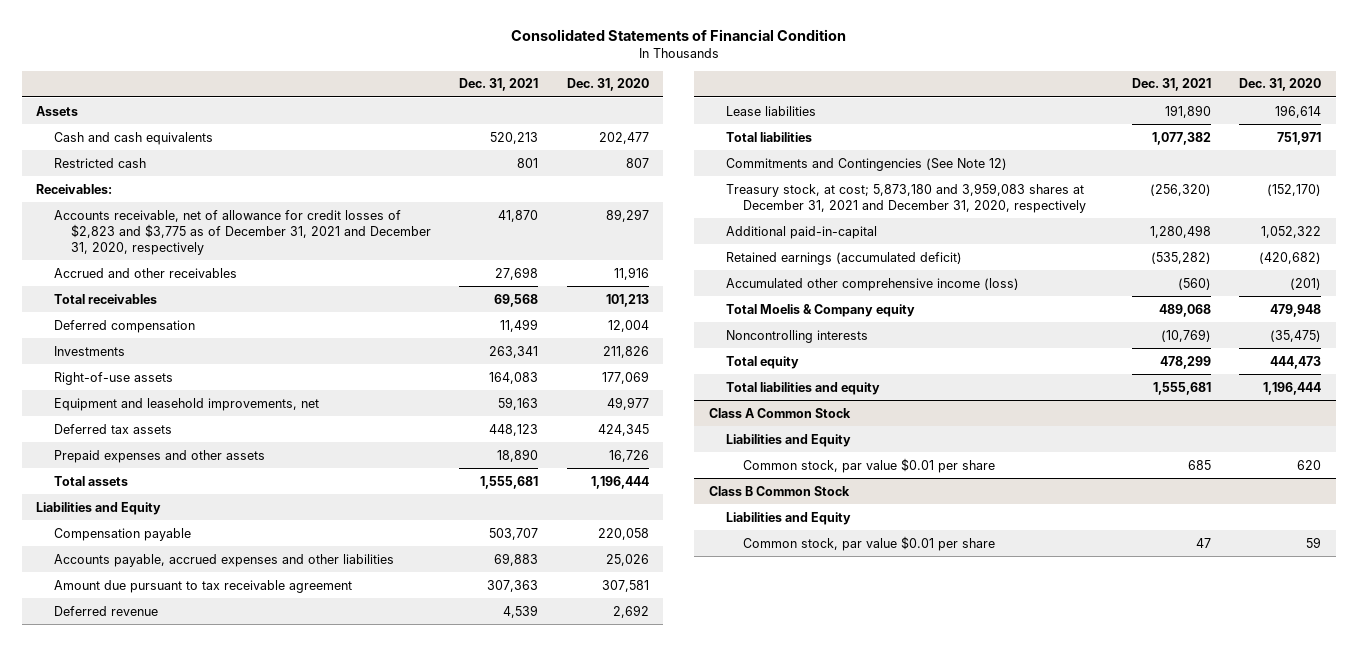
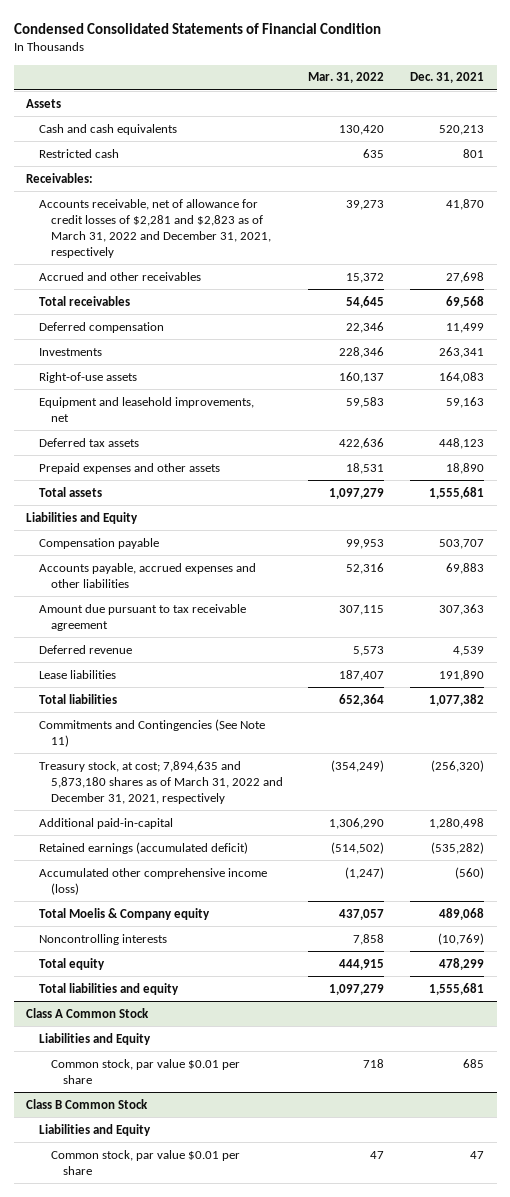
- Consolidated Statements of Financial Condition
+ Condensed Consolidated Statements of Financial Condition
- | Dec. 31, 2021 | Dec. 31, 2020
+ | Mar. 31, 2022 | Dec. 31, 2021
- Accounts receivable, net of allowance for credit losses of $2,823 and $3,775 as of December 31, 2021 and December 31, 2020, respectively | 41,870 | 89,297
+ Accounts receivable, net of allowance for credit losses of $2,281 and $2,823 as of March 31, 2022 and December 31, 2021, respectively | 39,273 | 41,870
- Commitments and Contingencies (See Note 12)
- Treasury stock, at cost; 5,873,180 and 3,959,083 shares at December 31, 2021 and December 31, 2020, respectively | (256,320) | (152,170)
+ Commitments and Contingencies (See Note 11)
+ Treasury stock, at cost; 7,894,635 and 5,873,180 shares as of March 31, 2022 and December 31, 2021, respectively | (354,249) | (256,320)

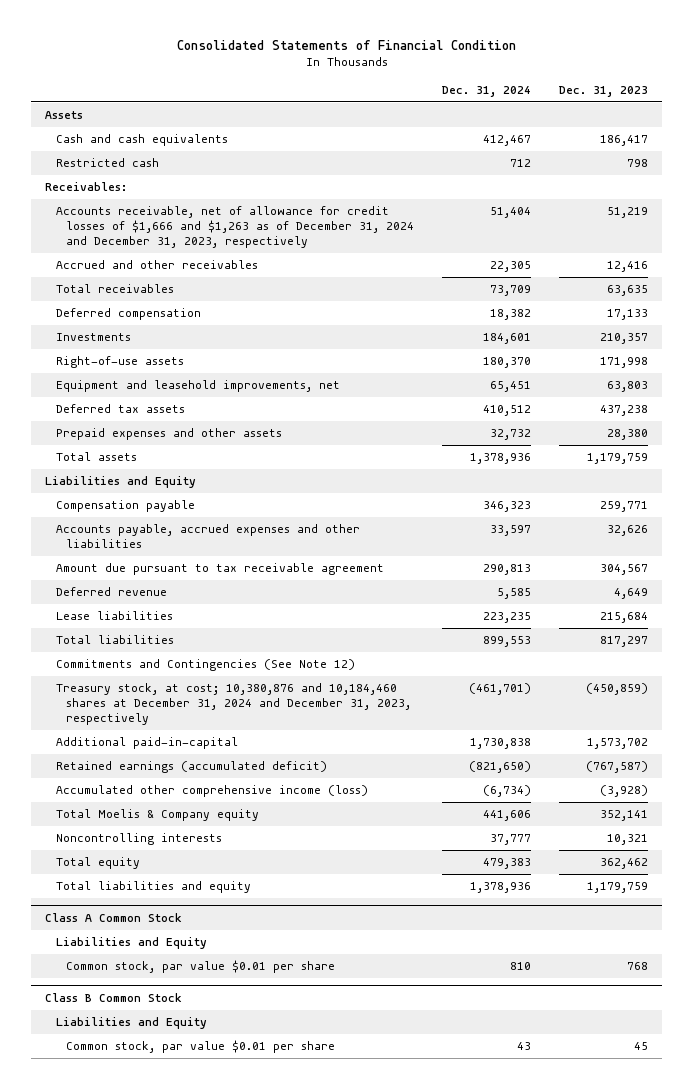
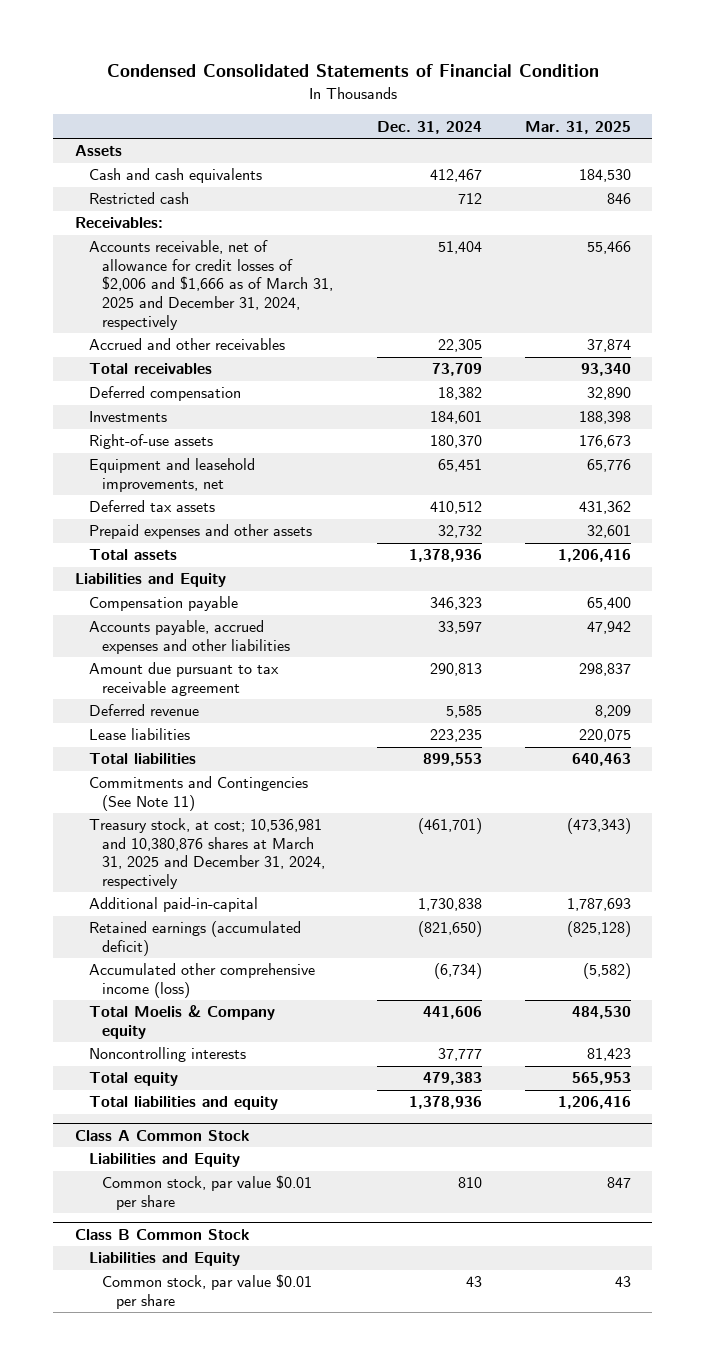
- Consolidated Statements of Financial Condition
+ Condensed Consolidated Statements of Financial Condition
- | Dec. 31, 2024 | Dec. 31, 2023
+ | Dec. 31, 2024 | Mar. 31, 2025
- Accounts receivable, net of allowance for credit losses of $1,666 and $1,263 as of December 31, 2024 and December 31, 2023, respectively | 51,404 | 51,219
+ Accounts receivable, net of allowance for credit losses of $2,006 and $1,666 as of March 31, 2025 and December 31, 2024, respectively | 51,404 | 55,466
- Commitments and Contingencies (See Note 12)
- Treasury stock, at cost; 10,380,876 and 10,184,460 shares at December 31, 2024 and December 31, 2023, respectively | (461,701) | (450,859)
+ Commitments and Contingencies (See Note 11)
+ Treasury stock, at cost; 10,536,981 and 10,380,876 shares at March 31, 2025 and December 31, 2024, respectively | (461,701) | (473,343)

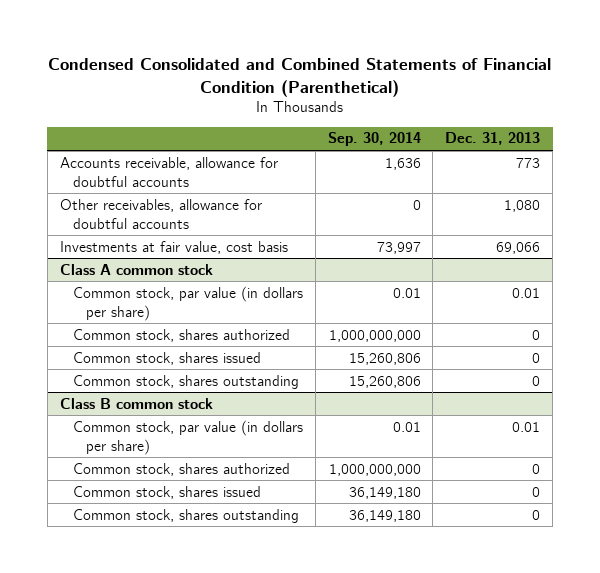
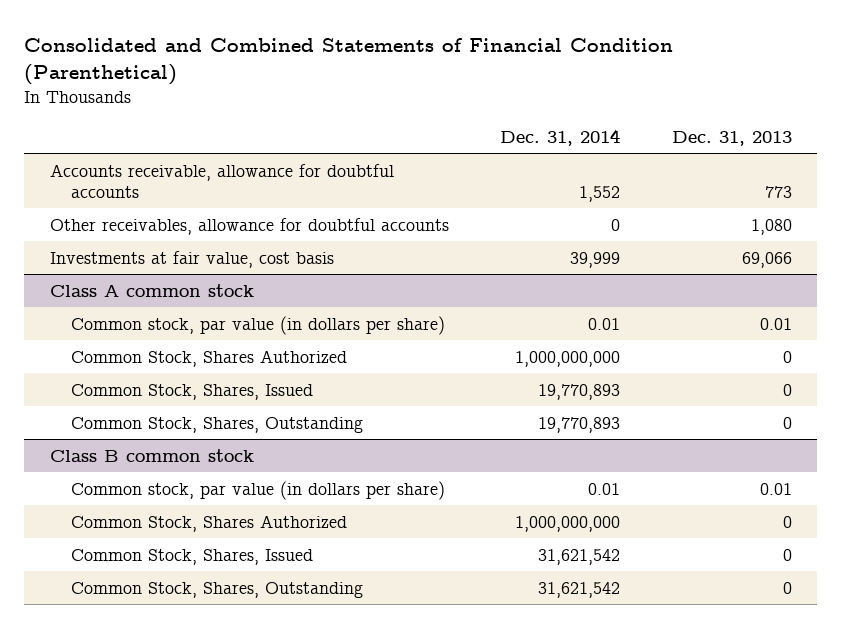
- Condensed Consolidated and Combined Statements of Financial Condition (Parenthetical)
+ Consolidated and Combined Statements of Financial Condition (Parenthetical)
- | Sep. 30, 2014 | Dec. 31, 2013
+ | Dec. 31, 2014 | Dec. 31, 2013
@ Class A common stock
- Common stock, shares authorized | 1,000,000,000 | 0
- Common stock, shares issued | 15,260,806 | 0
- Common stock, shares outstanding | 15,260,806 | 0
+ Common Stock, Shares Authorized | 1,000,000,000 | 0
+ Common Stock, Shares, Issued | 19,770,893 | 0
+ Common Stock, Shares, Outstanding | 19,770,893 | 0
@ Class B common stock
- Common stock, shares authorized | 1,000,000,000 | 0
- Common stock, shares issued | 36,149,180 | 0
- Common stock, shares outstanding | 36,149,180 | 0
+ Common Stock, Shares Authorized | 1,000,000,000 | 0
+ Common Stock, Shares, Issued | 31,621,542 | 0
+ Common Stock, Shares, Outstanding | 31,621,542 | 0

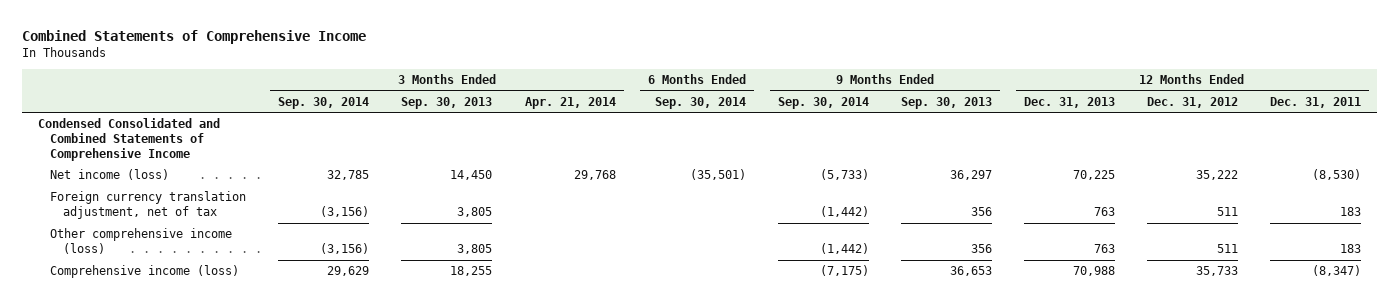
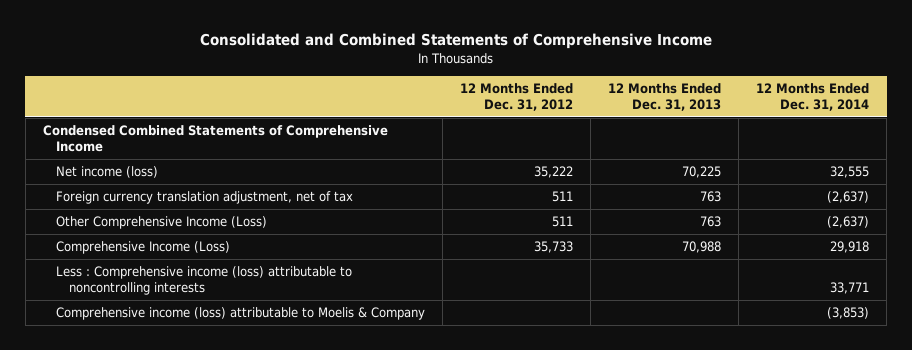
- Combined Statements of Comprehensive Income
+ Consolidated and Combined Statements of Comprehensive Income
- | 3 Months Ended Sep. 30, 2014 | 3 Months Ended Sep. 30, 2013 | 3 Months Ended Apr. 21, 2014 | 6 Months Ended Sep. 30, 2014 | 9 Months Ended Sep. 30, 2014 | 9 Months Ended Sep. 30, 2013 | 12 Months Ended Dec. 31, 2013 | 12 Months Ended Dec. 31, 2012 | 12 Months Ended Dec. 31, 2011
+ | 12 Months Ended Dec. 31, 2012 | 12 Months Ended Dec. 31, 2013 | 12 Months Ended Dec. 31, 2014
- Condensed Consolidated and Combined Statements of Comprehensive Income
+ Condensed Combined Statements of Comprehensive Income
- Other comprehensive income (loss) | (3,156) | 3,805 | | | (1,442) | 356 | 763 | 511 | 183
- Comprehensive income (loss) | 29,629 | 18,255 | | | (7,175) | 36,653 | 70,988 | 35,733 | (8,347)
+ Other Comprehensive Income (Loss) | 511 | 763 | (2,637)
+ Comprehensive Income (Loss) | 35,733 | 70,988 | 29,918
+ Less : Comprehensive income (loss) attributable to noncontrolling interests | | | 33,771
+ Comprehensive income (loss) attributable to Moelis & Company | | | (3,853)

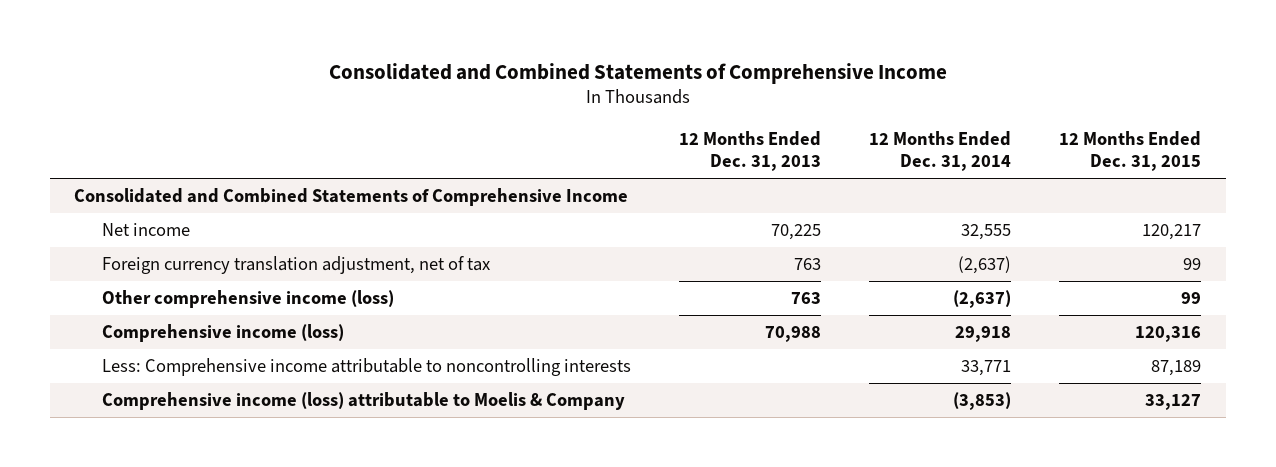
- | 12 Months Ended Dec. 31, 2012 | 12 Months Ended Dec. 31, 2013 | 12 Months Ended Dec. 31, 2014
+ | 12 Months Ended Dec. 31, 2013 | 12 Months Ended Dec. 31, 2014 | 12 Months Ended Dec. 31, 2015
- Condensed Combined Statements of Comprehensive Income
- Net income (loss) | 35,222 | 70,225 | 32,555
+ Consolidated and Combined Statements of Comprehensive Income
+ Net income | 70,225 | 32,555 | 120,217
- Other Comprehensive Income (Loss) | 511 | 763 | (2,637)
- Comprehensive Income (Loss) | 35,733 | 70,988 | 29,918
- Less : Comprehensive income (loss) attributable to noncontrolling interests | | | 33,771
+ Other comprehensive income (loss) | 763 | (2,637) | 99
+ Comprehensive income (loss) | 70,988 | 29,918 | 120,316
+ Less: Comprehensive income attributable to noncontrolling interests | | 33,771 | 87,189

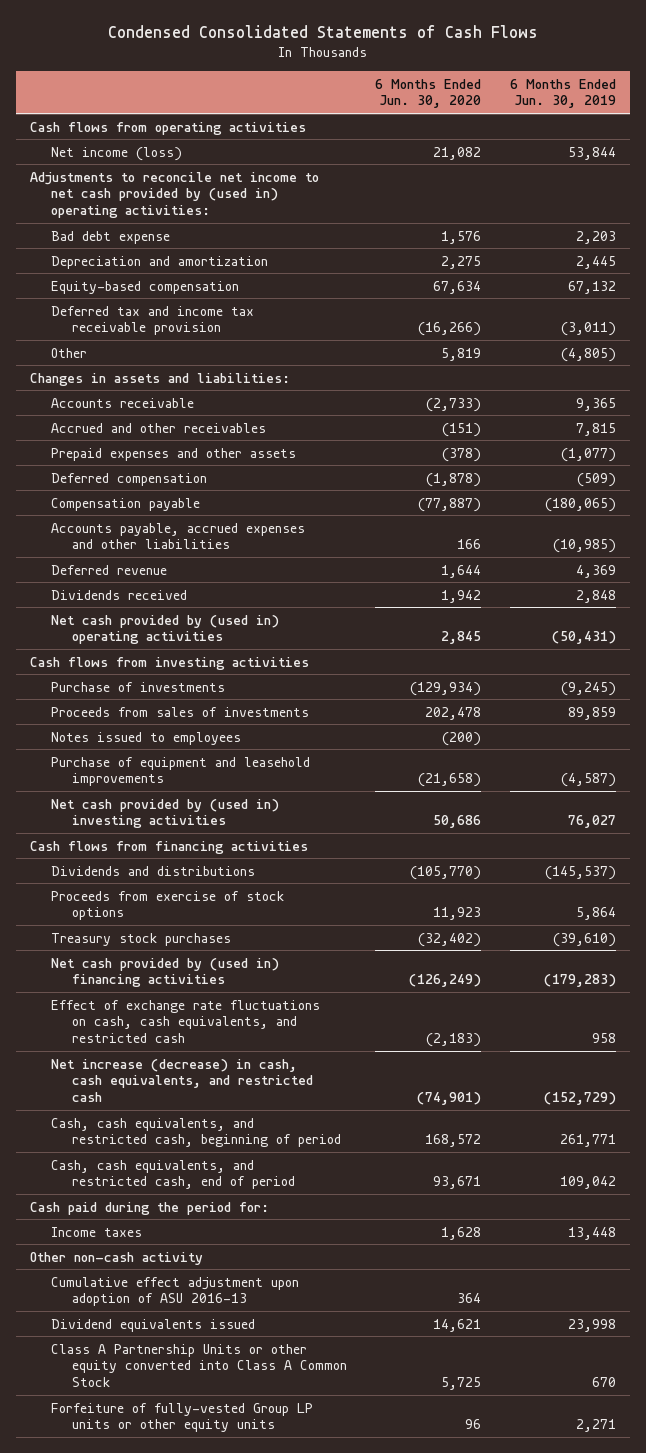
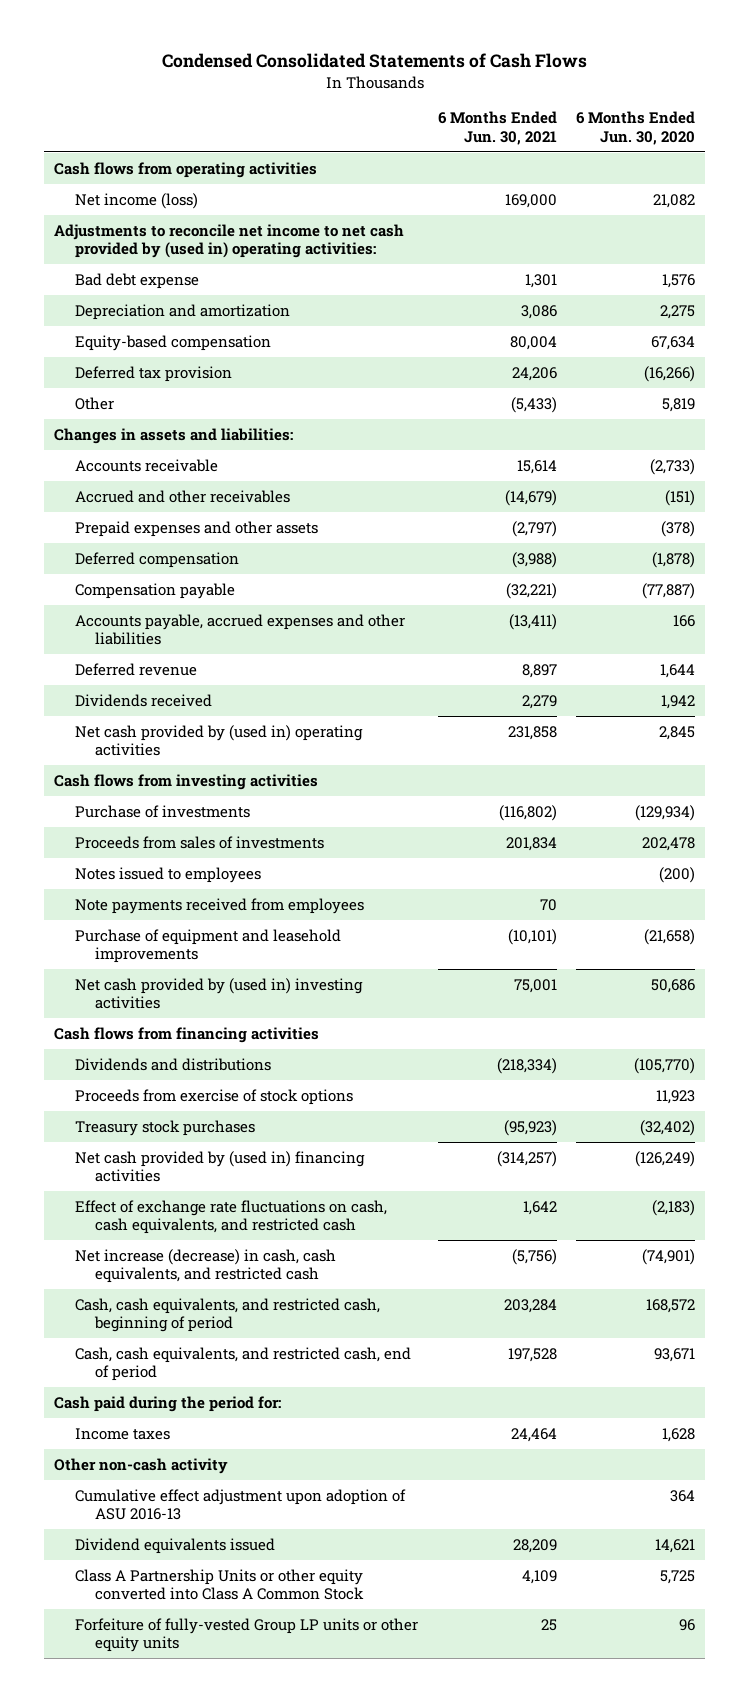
- | 6 Months Ended Jun. 30, 2020 | 6 Months Ended Jun. 30, 2019
+ | 6 Months Ended Jun. 30, 2021 | 6 Months Ended Jun. 30, 2020
- Deferred tax and income tax receivable provision | (16,266) | (3,011)
+ Deferred tax provision | 24,206 | (16,266)
+ Note payments received from employees | 70 |

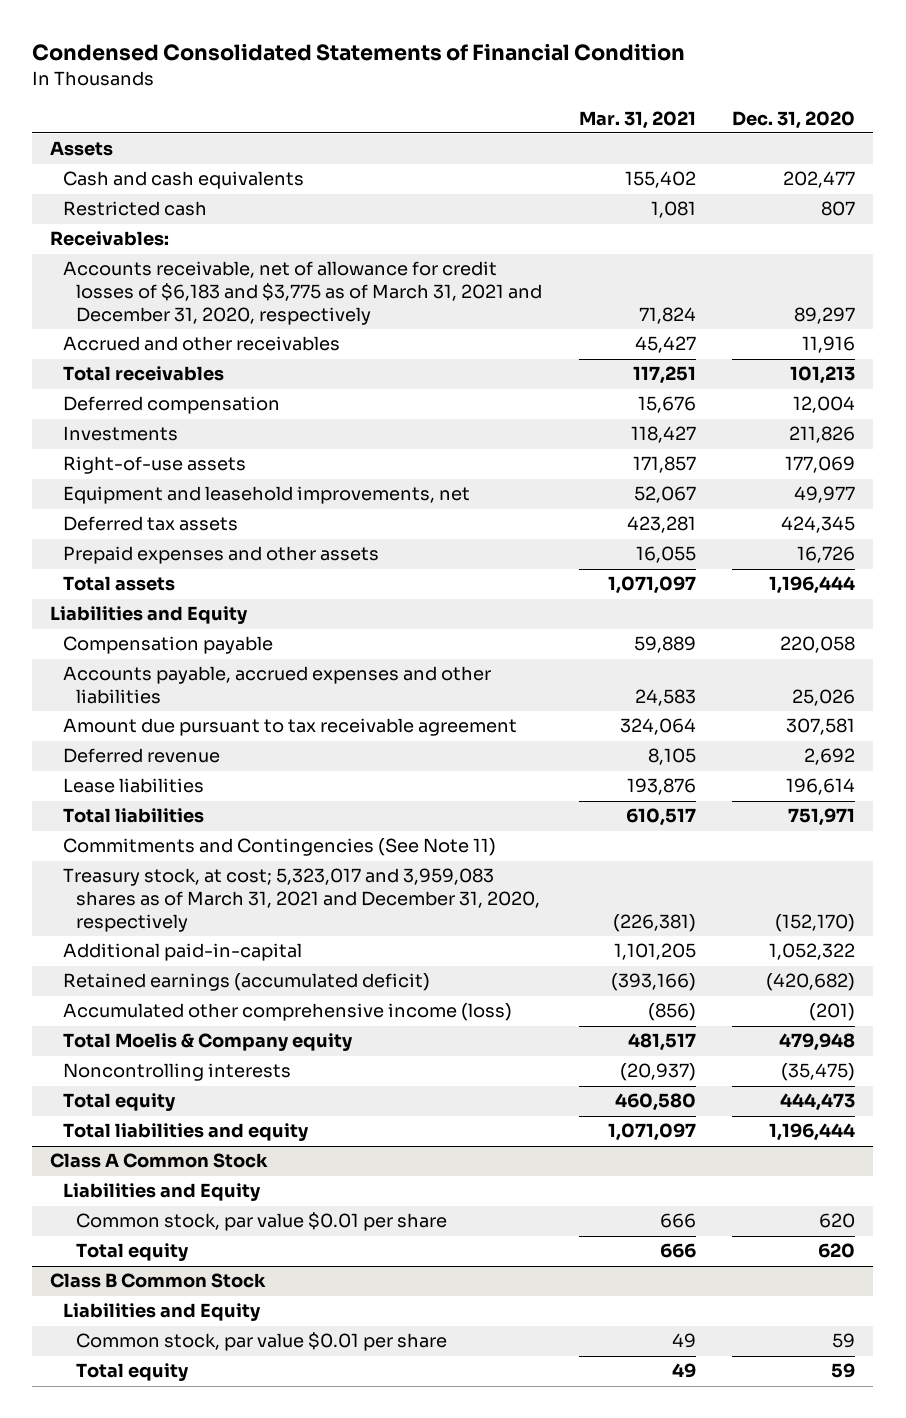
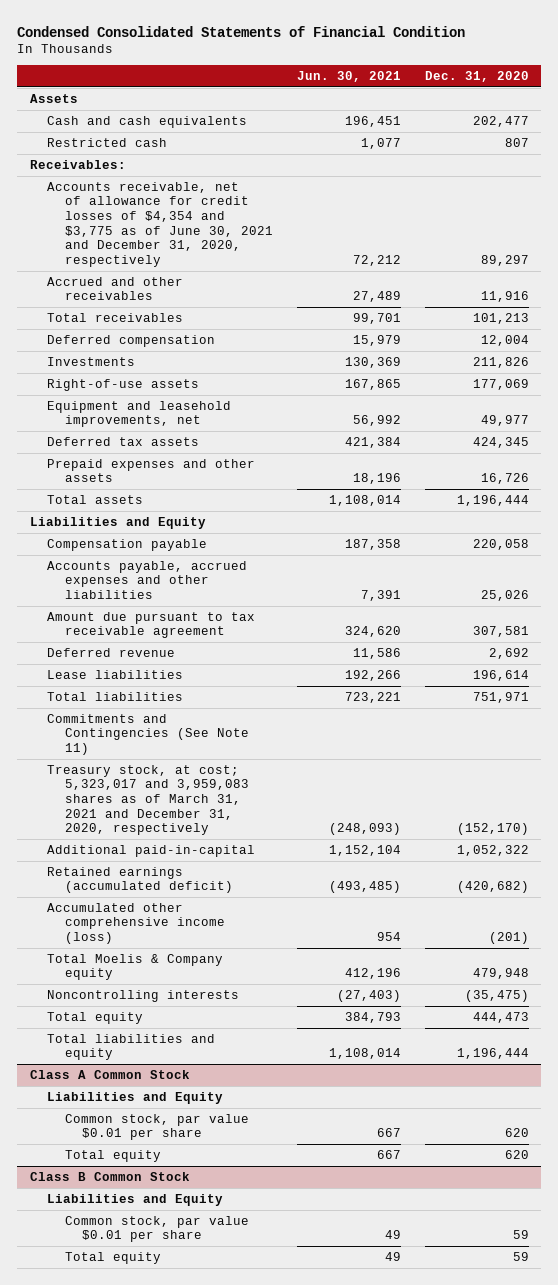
- | Mar. 31, 2021 | Dec. 31, 2020
+ | Jun. 30, 2021 | Dec. 31, 2020
- Accounts receivable, net of allowance for credit losses of $6,183 and $3,775 as of March 31, 2021 and December 31, 2020, respectively | 71,824 | 89,297
+ Accounts receivable, net of allowance for credit losses of $4,354 and $3,775 as of June 30, 2021 and December 31, 2020, respectively | 72,212 | 89,297

